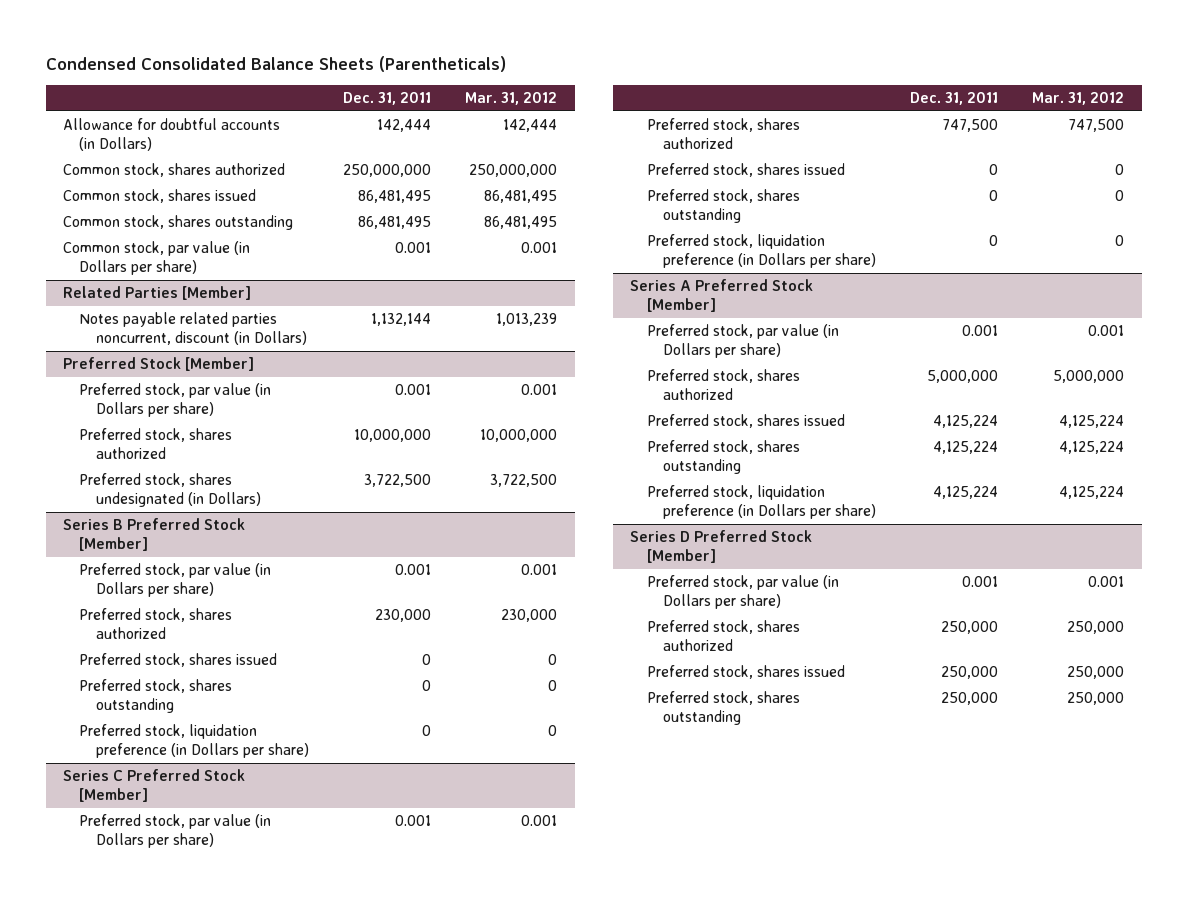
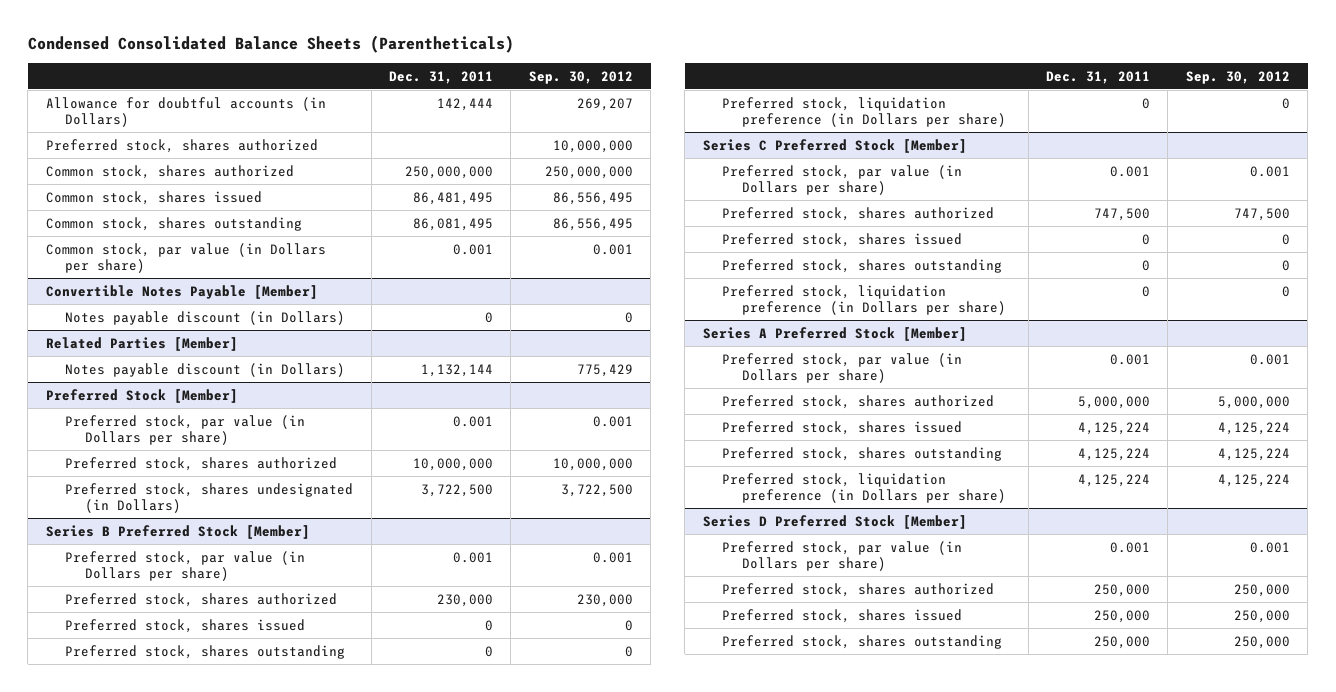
- | Dec. 31, 2011 | Mar. 31, 2012
+ | Dec. 31, 2011 | Sep. 30, 2012
+ Preferred stock, shares authorized | | 10,000,000
- Common stock, shares outstanding | 86,481,495 | 86,481,495
+ Common stock, shares outstanding | 86,081,495 | 86,556,495
+ Convertible Notes Payable [Member]
+ Notes payable discount (in Dollars) | 0 | 0
@ Related Parties [Member]
- Notes payable related parties noncurrent, discount (in Dollars) | 1,132,144 | 1,013,239
+ Notes payable discount (in Dollars) | 1,132,144 | 775,429

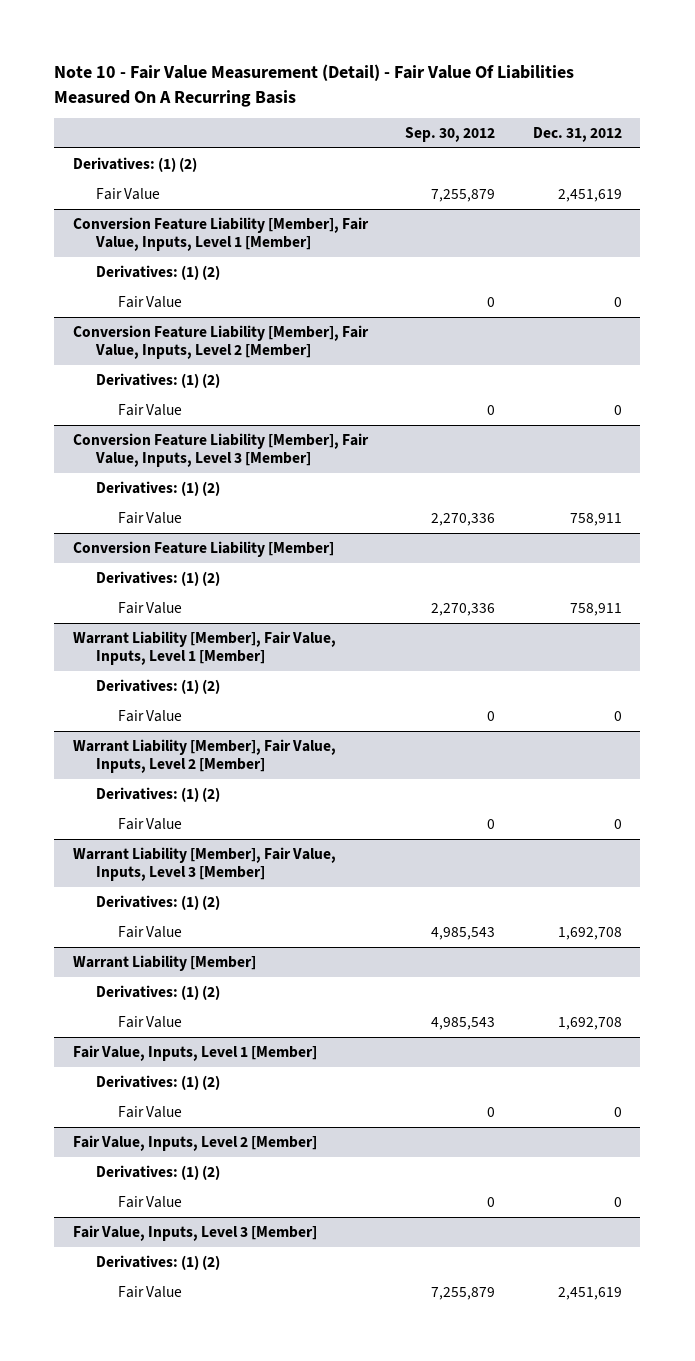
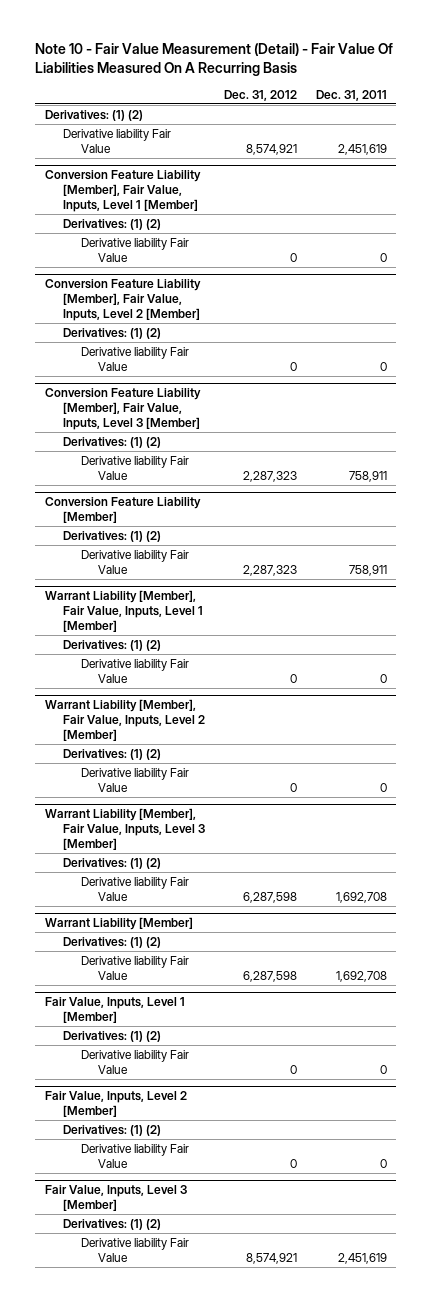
- | Sep. 30, 2012 | Dec. 31, 2012
+ | Dec. 31, 2012 | Dec. 31, 2011
- Fair Value | 7,255,879 | 2,451,619
+ Derivative liability Fair Value | 8,574,921 | 2,451,619
@ Conversion Feature Liability [Member], Fair Value, Inputs, Level 1 [Member]
- Fair Value | 0 | 0
+ Derivative liability Fair Value | 0 | 0
@ Conversion Feature Liability [Member], Fair Value, Inputs, Level 2 [Member]
- Fair Value | 0 | 0
+ Derivative liability Fair Value | 0 | 0
@ Conversion Feature Liability [Member], Fair Value, Inputs, Level 3 [Member]
- Fair Value | 2,270,336 | 758,911
+ Derivative liability Fair Value | 2,287,323 | 758,911
@ Conversion Feature Liability [Member]
- Fair Value | 2,270,336 | 758,911
+ Derivative liability Fair Value | 2,287,323 | 758,911
@ Warrant Liability [Member], Fair Value, Inputs, Level 1 [Member]
- Fair Value | 0 | 0
+ Derivative liability Fair Value | 0 | 0
@ Warrant Liability [Member], Fair Value, Inputs, Level 2 [Member]
- Fair Value | 0 | 0
+ Derivative liability Fair Value | 0 | 0
@ Warrant Liability [Member], Fair Value, Inputs, Level 3 [Member]
- Fair Value | 4,985,543 | 1,692,708
+ Derivative liability Fair Value | 6,287,598 | 1,692,708
@ Warrant Liability [Member]
- Fair Value | 4,985,543 | 1,692,708
+ Derivative liability Fair Value | 6,287,598 | 1,692,708
@ Fair Value, Inputs, Level 1 [Member]
- Fair Value | 0 | 0
+ Derivative liability Fair Value | 0 | 0
@ Fair Value, Inputs, Level 2 [Member]
- Fair Value | 0 | 0
+ Derivative liability Fair Value | 0 | 0
@ Fair Value, Inputs, Level 3 [Member]
- Fair Value | 7,255,879 | 2,451,619
+ Derivative liability Fair Value | 8,574,921 | 2,451,619

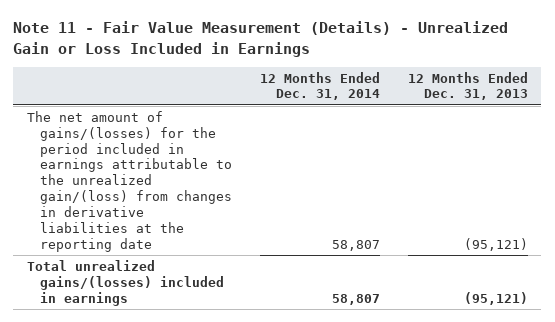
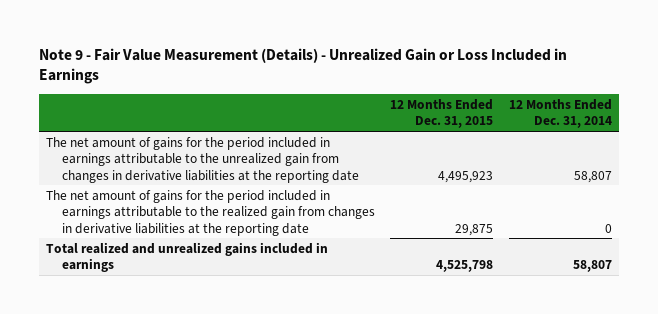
- Note 11 - Fair Value Measurement (Details) - Unrealized Gain or Loss Included in Earnings
+ Note 9 - Fair Value Measurement (Details) - Unrealized Gain or Loss Included in Earnings
- | 12 Months Ended Dec. 31, 2014 | 12 Months Ended Dec. 31, 2013
+ | 12 Months Ended Dec. 31, 2015 | 12 Months Ended Dec. 31, 2014
- The net amount of gains/(losses) for the period included in earnings attributable to the unrealized gain/(loss) from changes in derivative liabilities at the reporting date | 58,807 | (95,121)
- Total unrealized gains/(losses) included in earnings | 58,807 | (95,121)
+ The net amount of gains for the period included in earnings attributable to the unrealized gain from changes in derivative liabilities at the reporting date | 4,495,923 | 58,807
+ The net amount of gains for the period included in earnings attributable to the realized gain from changes in derivative liabilities at the reporting date | 29,875 | 0
+ Total realized and unrealized gains included in earnings | 4,525,798 | 58,807

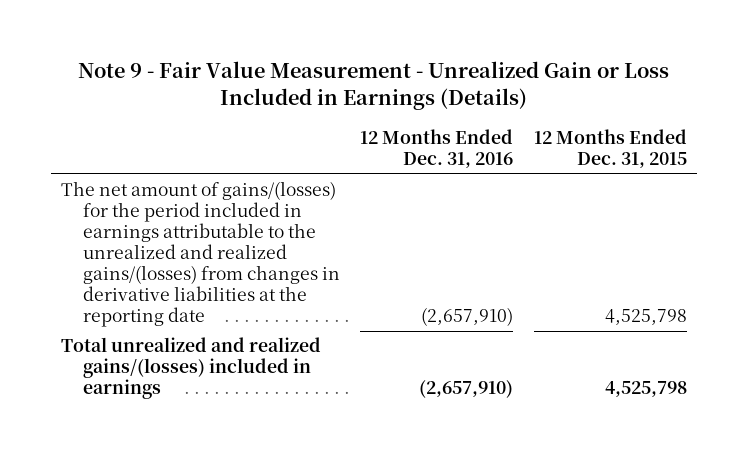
- Note 9 - Fair Value Measurement (Details) - Unrealized Gain or Loss Included in Earnings
+ Note 9 - Fair Value Measurement - Unrealized Gain or Loss Included in Earnings (Details)
- | 12 Months Ended Dec. 31, 2015 | 12 Months Ended Dec. 31, 2014
+ | 12 Months Ended Dec. 31, 2016 | 12 Months Ended Dec. 31, 2015
- The net amount of gains for the period included in earnings attributable to the unrealized gain from changes in derivative liabilities at the reporting date | 4,495,923 | 58,807
- The net amount of gains for the period included in earnings attributable to the realized gain from changes in derivative liabilities at the reporting date | 29,875 | 0
- Total realized and unrealized gains included in earnings | 4,525,798 | 58,807
+ The net amount of gains/(losses) for the period included in earnings attributable to the unrealized and realized gains/(losses) from changes in derivative liabilities at the reporting date | (2,657,910) | 4,525,798
+ Total unrealized and realized gains/(losses) included in earnings | (2,657,910) | 4,525,798

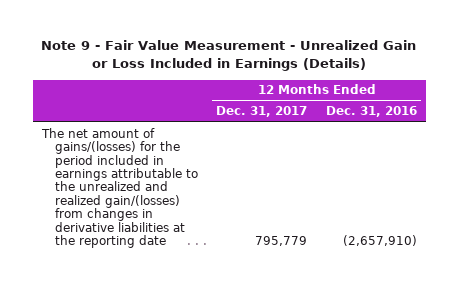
- | 12 Months Ended Dec. 31, 2016 | 12 Months Ended Dec. 31, 2015
+ | 12 Months Ended Dec. 31, 2017 | 12 Months Ended Dec. 31, 2016
- The net amount of gains/(losses) for the period included in earnings attributable to the unrealized and realized gains/(losses) from changes in derivative liabilities at the reporting date | (2,657,910) | 4,525,798
- Total unrealized and realized gains/(losses) included in earnings | (2,657,910) | 4,525,798
+ The net amount of gains/(losses) for the period included in earnings attributable to the unrealized and realized gain/(losses) from changes in derivative liabilities at the reporting date | 795,779 | (2,657,910)

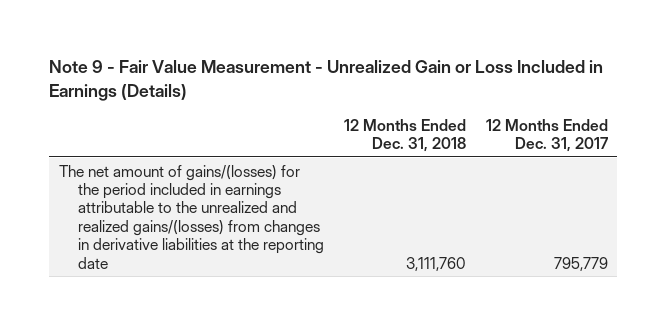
- | 12 Months Ended Dec. 31, 2017 | 12 Months Ended Dec. 31, 2016
+ | 12 Months Ended Dec. 31, 2018 | 12 Months Ended Dec. 31, 2017
- The net amount of gains/(losses) for the period included in earnings attributable to the unrealized and realized gain/(losses) from changes in derivative liabilities at the reporting date | 795,779 | (2,657,910)
+ The net amount of gains/(losses) for the period included in earnings attributable to the unrealized and realized gains/(losses) from changes in derivative liabilities at the reporting date | 3,111,760 | 795,779

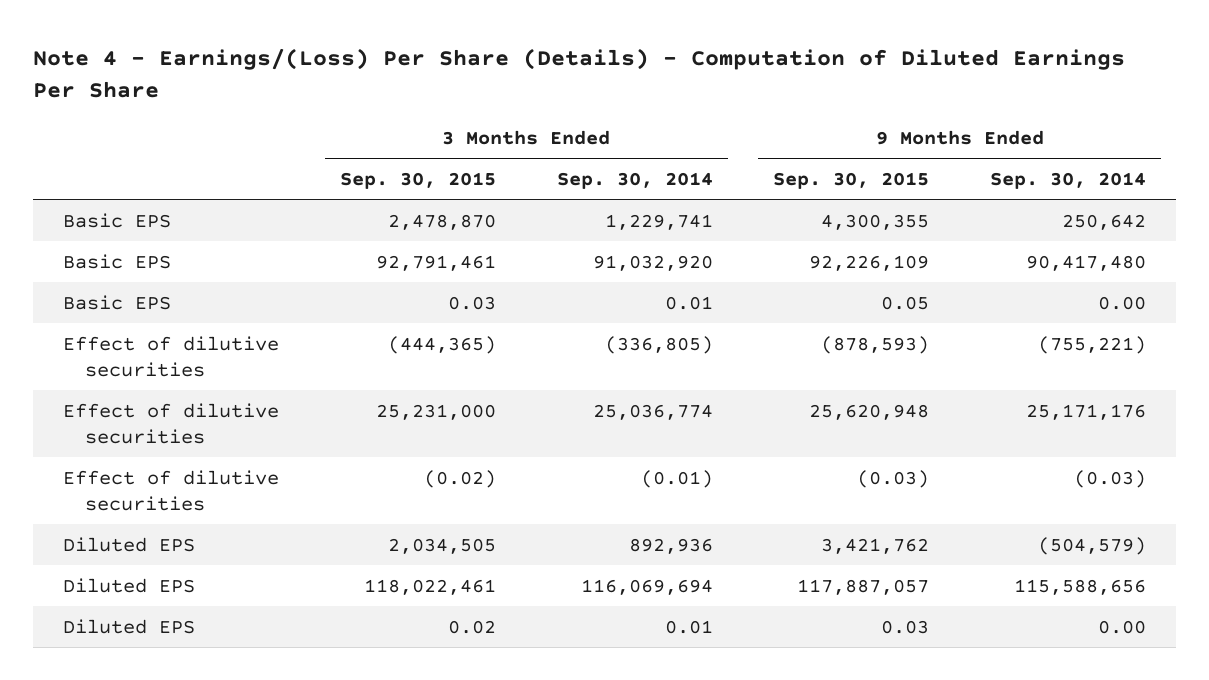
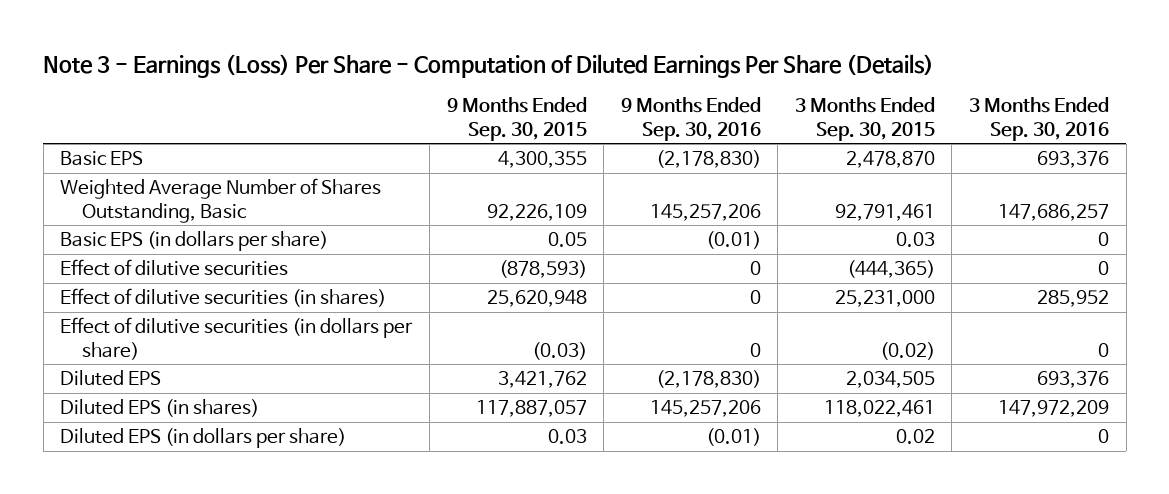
- Note 4 - Earnings/(Loss) Per Share (Details) - Computation of Diluted Earnings Per Share
+ Note 3 - Earnings (Loss) Per Share - Computation of Diluted Earnings Per Share (Details)
- | 3 Months Ended Sep. 30, 2015 | 3 Months Ended Sep. 30, 2014 | 9 Months Ended Sep. 30, 2015 | 9 Months Ended Sep. 30, 2014
+ | 9 Months Ended Sep. 30, 2015 | 9 Months Ended Sep. 30, 2016 | 3 Months Ended Sep. 30, 2015 | 3 Months Ended Sep. 30, 2016
- Basic EPS | 92,791,461 | 91,032,920 | 92,226,109 | 90,417,480
- Basic EPS | 0.03 | 0.01 | 0.05 | 0.00
+ Weighted Average Number of Shares Outstanding, Basic | 92,226,109 | 145,257,206 | 92,791,461 | 147,686,257
+ Basic EPS (in dollars per share) | 0.05 | (0.01) | 0.03 | 0
- Effect of dilutive securities | 25,231,000 | 25,036,774 | 25,620,948 | 25,171,176
- Effect of dilutive securities | (0.02) | (0.01) | (0.03) | (0.03)
+ Effect of dilutive securities (in shares) | 25,620,948 | 0 | 25,231,000 | 285,952
+ Effect of dilutive securities (in dollars per share) | (0.03) | 0 | (0.02) | 0
- Diluted EPS | 118,022,461 | 116,069,694 | 117,887,057 | 115,588,656
- Diluted EPS | 0.02 | 0.01 | 0.03 | 0.00
+ Diluted EPS (in shares) | 117,887,057 | 145,257,206 | 118,022,461 | 147,972,209
+ Diluted EPS (in dollars per share) | 0.03 | (0.01) | 0.02 | 0

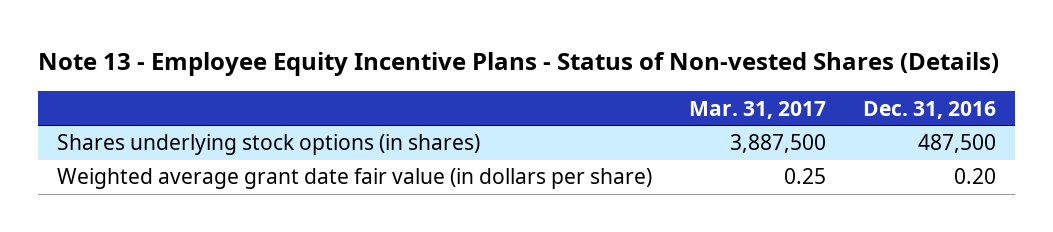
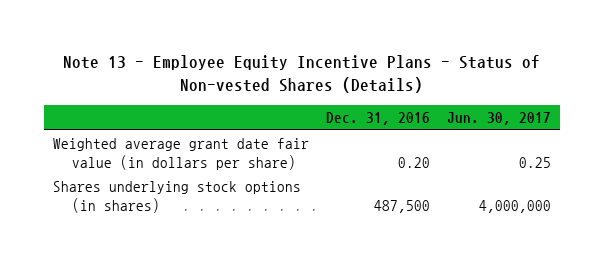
- | Mar. 31, 2017 | Dec. 31, 2016
+ | Dec. 31, 2016 | Jun. 30, 2017
moved down: Shares underlying stock options (in shares) | 487,500 | 4,000,000

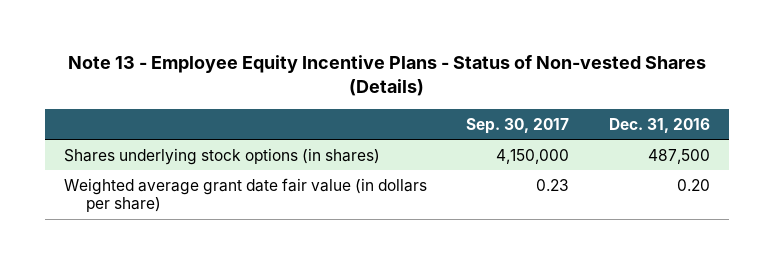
- | Dec. 31, 2016 | Jun. 30, 2017
+ | Sep. 30, 2017 | Dec. 31, 2016
moved down: Weighted average grant date fair value (in dollars per share) | 0.23 | 0.20

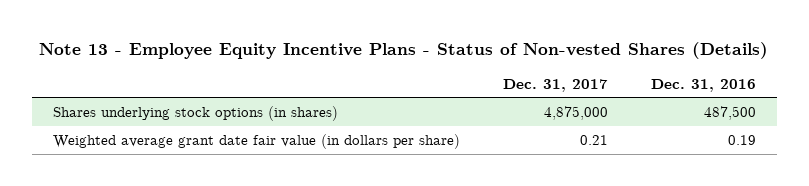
- | Sep. 30, 2017 | Dec. 31, 2016
+ | Dec. 31, 2017 | Dec. 31, 2016
- Weighted average grant date fair value (in dollars per share) | 0.23 | 0.20
+ Weighted average grant date fair value (in dollars per share) | 0.21 | 0.19

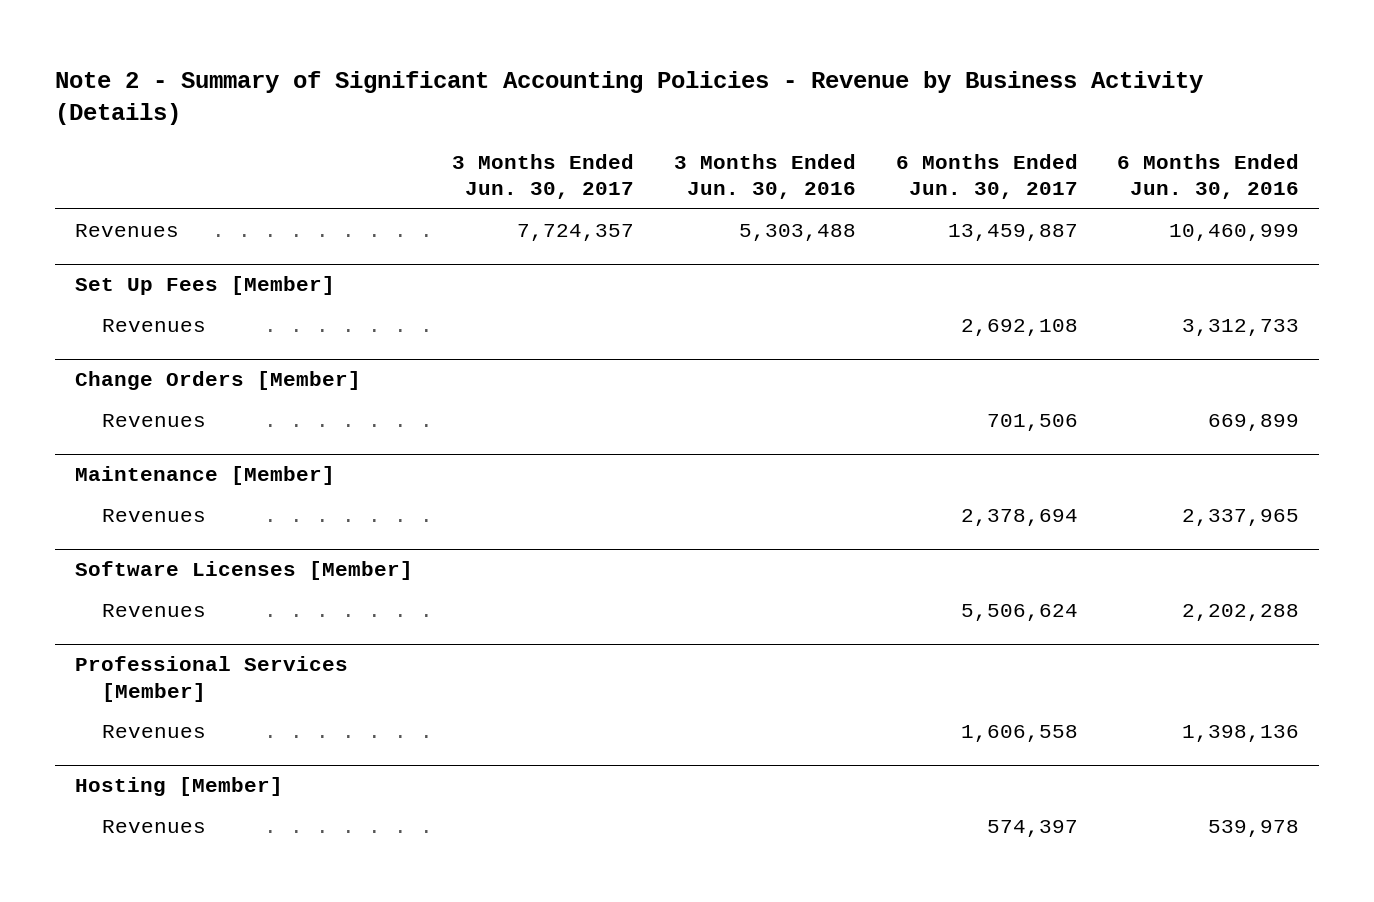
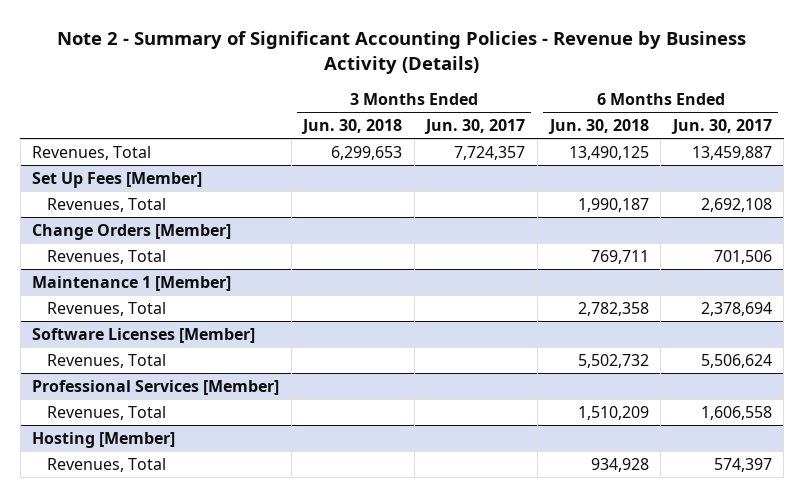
- | 3 Months Ended Jun. 30, 2017 | 3 Months Ended Jun. 30, 2016 | 6 Months Ended Jun. 30, 2017 | 6 Months Ended Jun. 30, 2016
+ | 3 Months Ended Jun. 30, 2018 | 3 Months Ended Jun. 30, 2017 | 6 Months Ended Jun. 30, 2018 | 6 Months Ended Jun. 30, 2017
- Revenues | 7,724,357 | 5,303,488 | 13,459,887 | 10,460,999
+ Revenues, Total | 6,299,653 | 7,724,357 | 13,490,125 | 13,459,887
@ Set Up Fees [Member]
- Revenues | | | 2,692,108 | 3,312,733
+ Revenues, Total | | | 1,990,187 | 2,692,108
@ Change Orders [Member]
- Revenues | | | 701,506 | 669,899
- Maintenance [Member]
- Revenues | | | 2,378,694 | 2,337,965
@ Change Orders [Member]
+ Revenues, Total | | | 769,711 | 701,506
+ Maintenance 1 [Member]
+ Revenues, Total | | | 2,782,358 | 2,378,694
@ Software Licenses [Member]
- Revenues | | | 5,506,624 | 2,202,288
+ Revenues, Total | | | 5,502,732 | 5,506,624
@ Professional Services [Member]
- Revenues | | | 1,606,558 | 1,398,136
+ Revenues, Total | | | 1,510,209 | 1,606,558
@ Hosting [Member]
- Revenues | | | 574,397 | 539,978
+ Revenues, Total | | | 934,928 | 574,397

